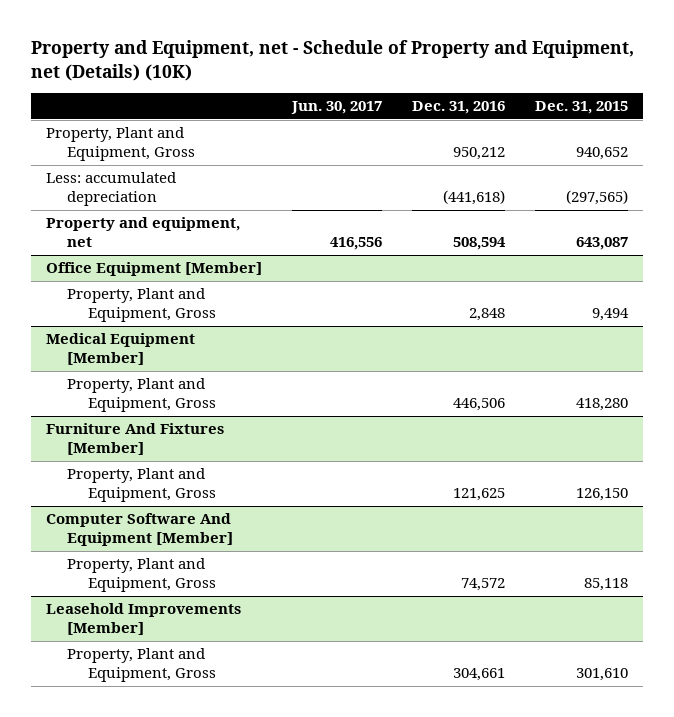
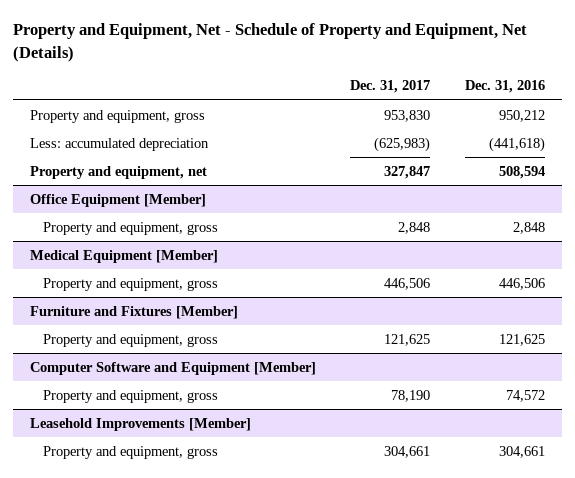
- Property and Equipment, net - Schedule of Property and Equipment, net (Details) (10K)
+ Property and Equipment, Net - Schedule of Property and Equipment, Net (Details)
- | Jun. 30, 2017 | Dec. 31, 2016 | Dec. 31, 2015
+ | Dec. 31, 2017 | Dec. 31, 2016
- Property, Plant and Equipment, Gross | | 950,212 | 940,652
+ Property and equipment, gross | 953,830 | 950,212
@ Office Equipment [Member]
- Property, Plant and Equipment, Gross | | 2,848 | 9,494
+ Property and equipment, gross | 2,848 | 2,848
@ Medical Equipment [Member]
- Property, Plant and Equipment, Gross | | 446,506 | 418,280
- Furniture And Fixtures [Member]
- Property, Plant and Equipment, Gross | | 121,625 | 126,150
- Computer Software And Equipment [Member]
- Property, Plant and Equipment, Gross | | 74,572 | 85,118
@ Medical Equipment [Member]
+ Property and equipment, gross | 446,506 | 446,506
+ Furniture and Fixtures [Member]
+ Property and equipment, gross | 121,625 | 121,625
+ Computer Software and Equipment [Member]
+ Property and equipment, gross | 78,190 | 74,572
@ Leasehold Improvements [Member]
- Property, Plant and Equipment, Gross | | 304,661 | 301,610
+ Property and equipment, gross | 304,661 | 304,661

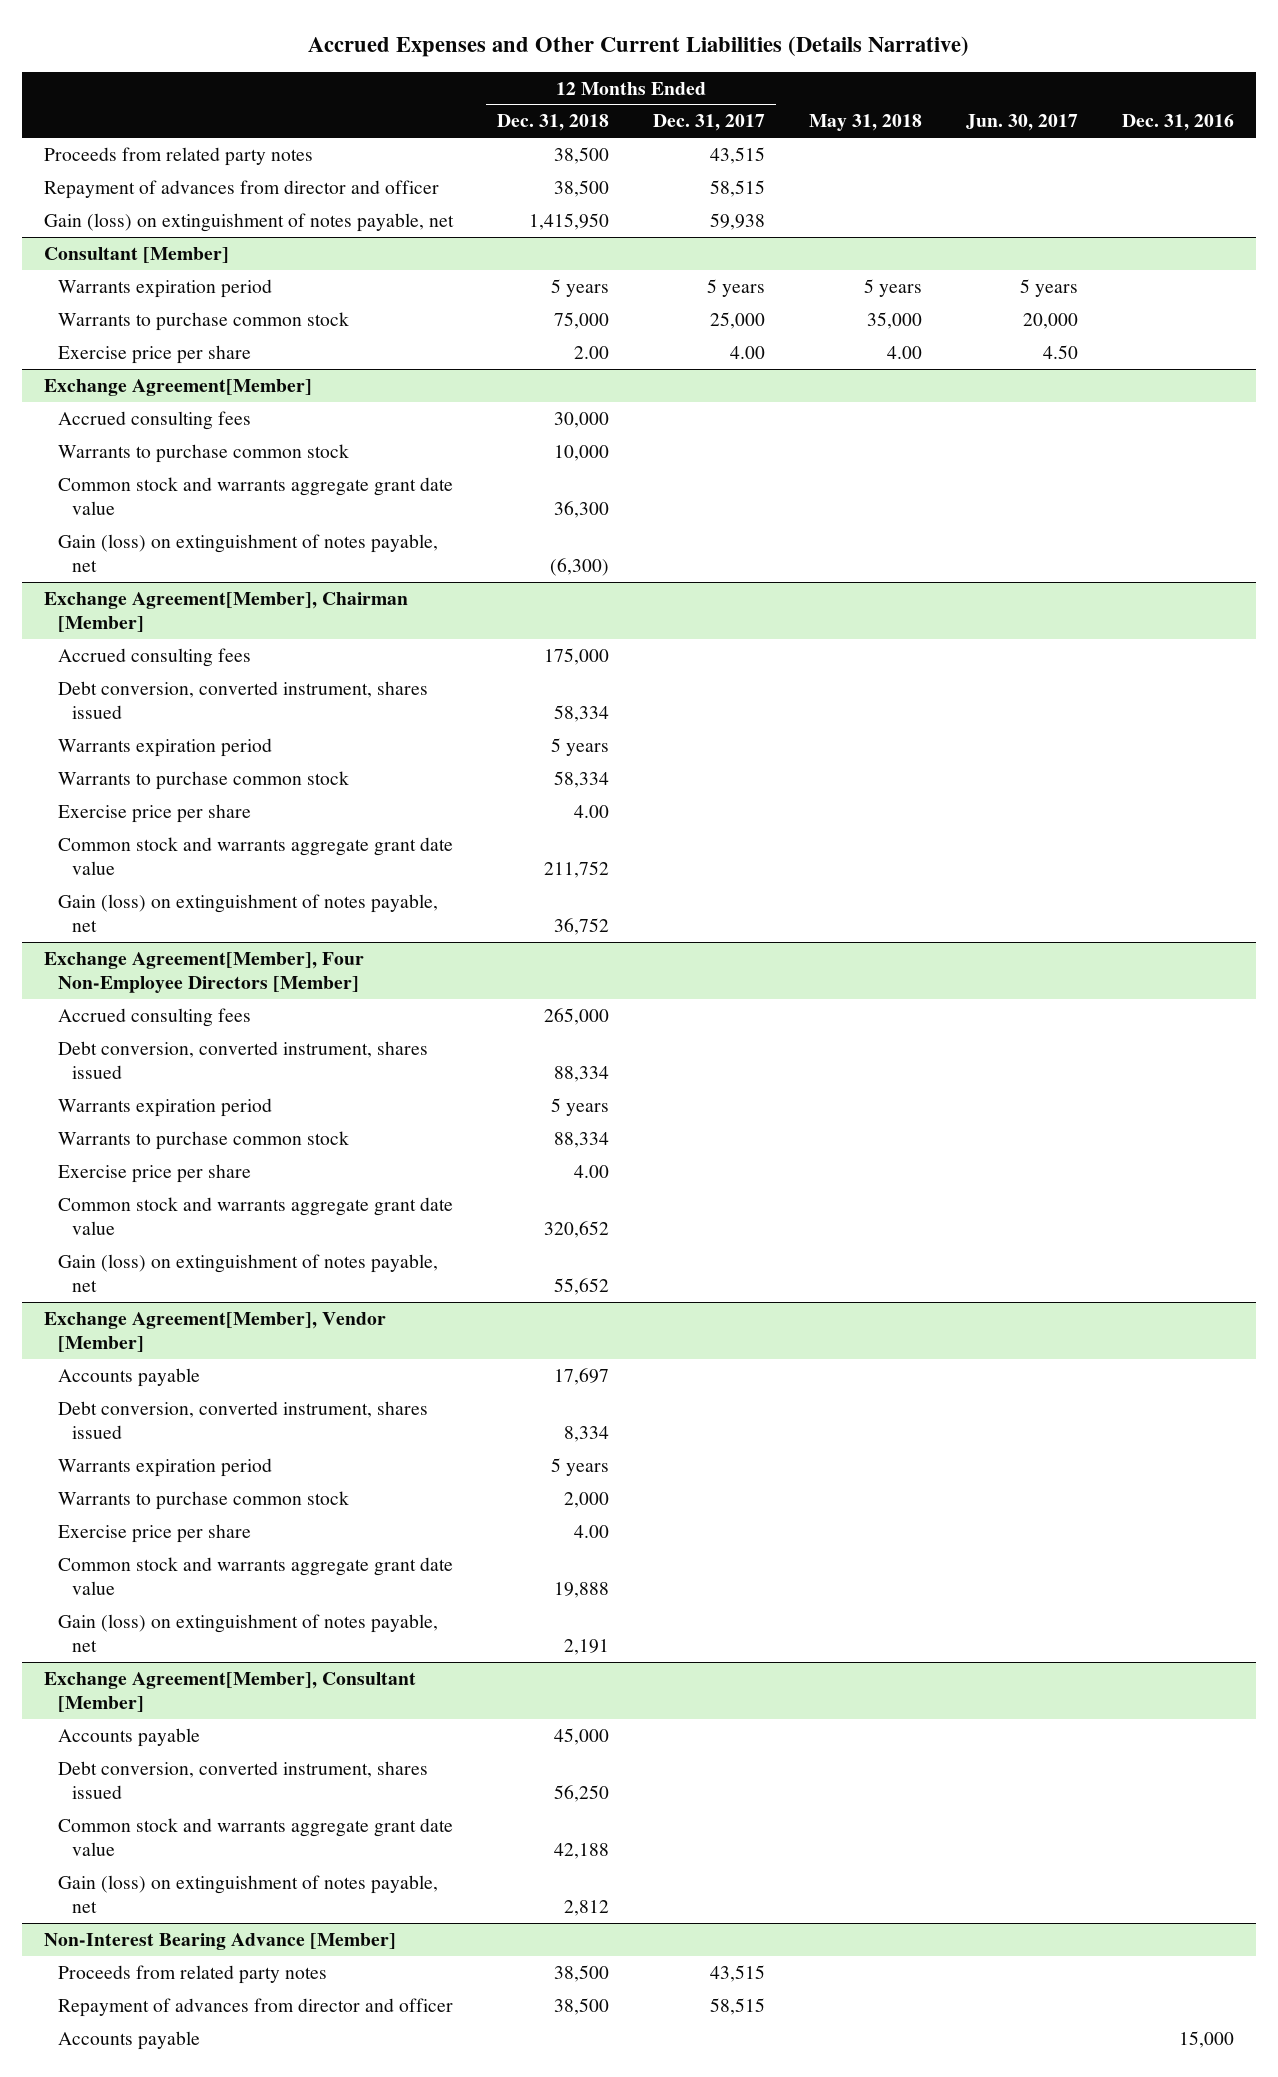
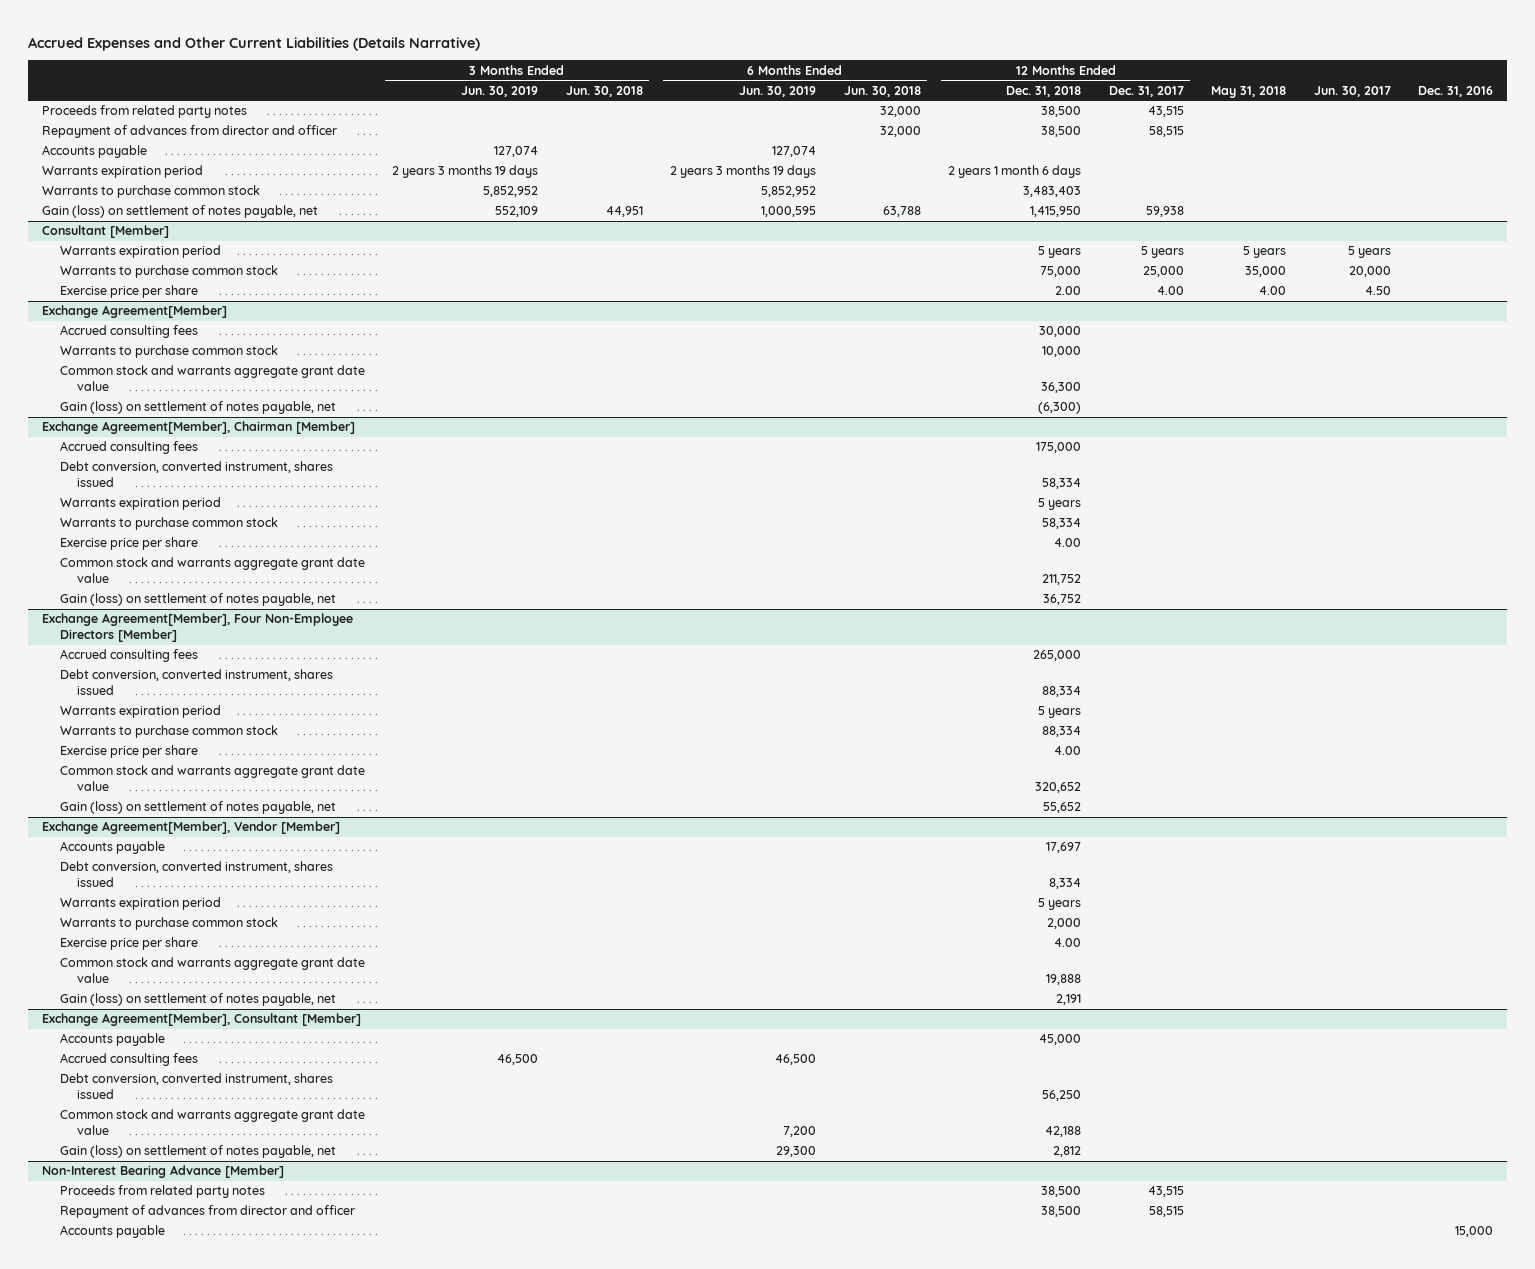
- | 12 Months Ended Dec. 31, 2018 | 12 Months Ended Dec. 31, 2017 | May 31, 2018 | Jun. 30, 2017 | Dec. 31, 2016
+ | 3 Months Ended Jun. 30, 2019 | 3 Months Ended Jun. 30, 2018 | 6 Months Ended Jun. 30, 2019 | 6 Months Ended Jun. 30, 2018 | 12 Months Ended Dec. 31, 2018 | 12 Months Ended Dec. 31, 2017 | May 31, 2018 | Jun. 30, 2017 | Dec. 31, 2016
- Gain (loss) on extinguishment of notes payable, net | 1,415,950 | 59,938 | | |
+ Accounts payable | 127,074 | | 127,074 | | | | | |
+ Warrants expiration period | 2 years 3 months 19 days | | 2 years 3 months 19 days | | 2 years 1 month 6 days | | | |
+ Warrants to purchase common stock | 5,852,952 | | 5,852,952 | | 3,483,403 | | | |
+ Gain (loss) on settlement of notes payable, net | 552,109 | 44,951 | 1,000,595 | 63,788 | 1,415,950 | 59,938 | | |
@ Exchange Agreement[Member]
- Gain (loss) on extinguishment of notes payable, net | (6,300) | | | |
+ Gain (loss) on settlement of notes payable, net | | | | | (6,300) | | | |
@ Exchange Agreement[Member], Chairman [Member]
- Gain (loss) on extinguishment of notes payable, net | 36,752 | | | |
+ Gain (loss) on settlement of notes payable, net | | | | | 36,752 | | | |
@ Exchange Agreement[Member], Four Non-Employee Directors [Member]
- Gain (loss) on extinguishment of notes payable, net | 55,652 | | | |
+ Gain (loss) on settlement of notes payable, net | | | | | 55,652 | | | |
@ Exchange Agreement[Member], Vendor [Member]
- Gain (loss) on extinguishment of notes payable, net | 2,191 | | | |
+ Gain (loss) on settlement of notes payable, net | | | | | 2,191 | | | |
@ Exchange Agreement[Member], Consultant [Member]
+ Accrued consulting fees | 46,500 | | 46,500 | | | | | |
- Gain (loss) on extinguishment of notes payable, net | 2,812 | | | |
+ Gain (loss) on settlement of notes payable, net | | | 29,300 | | 2,812 | | | |

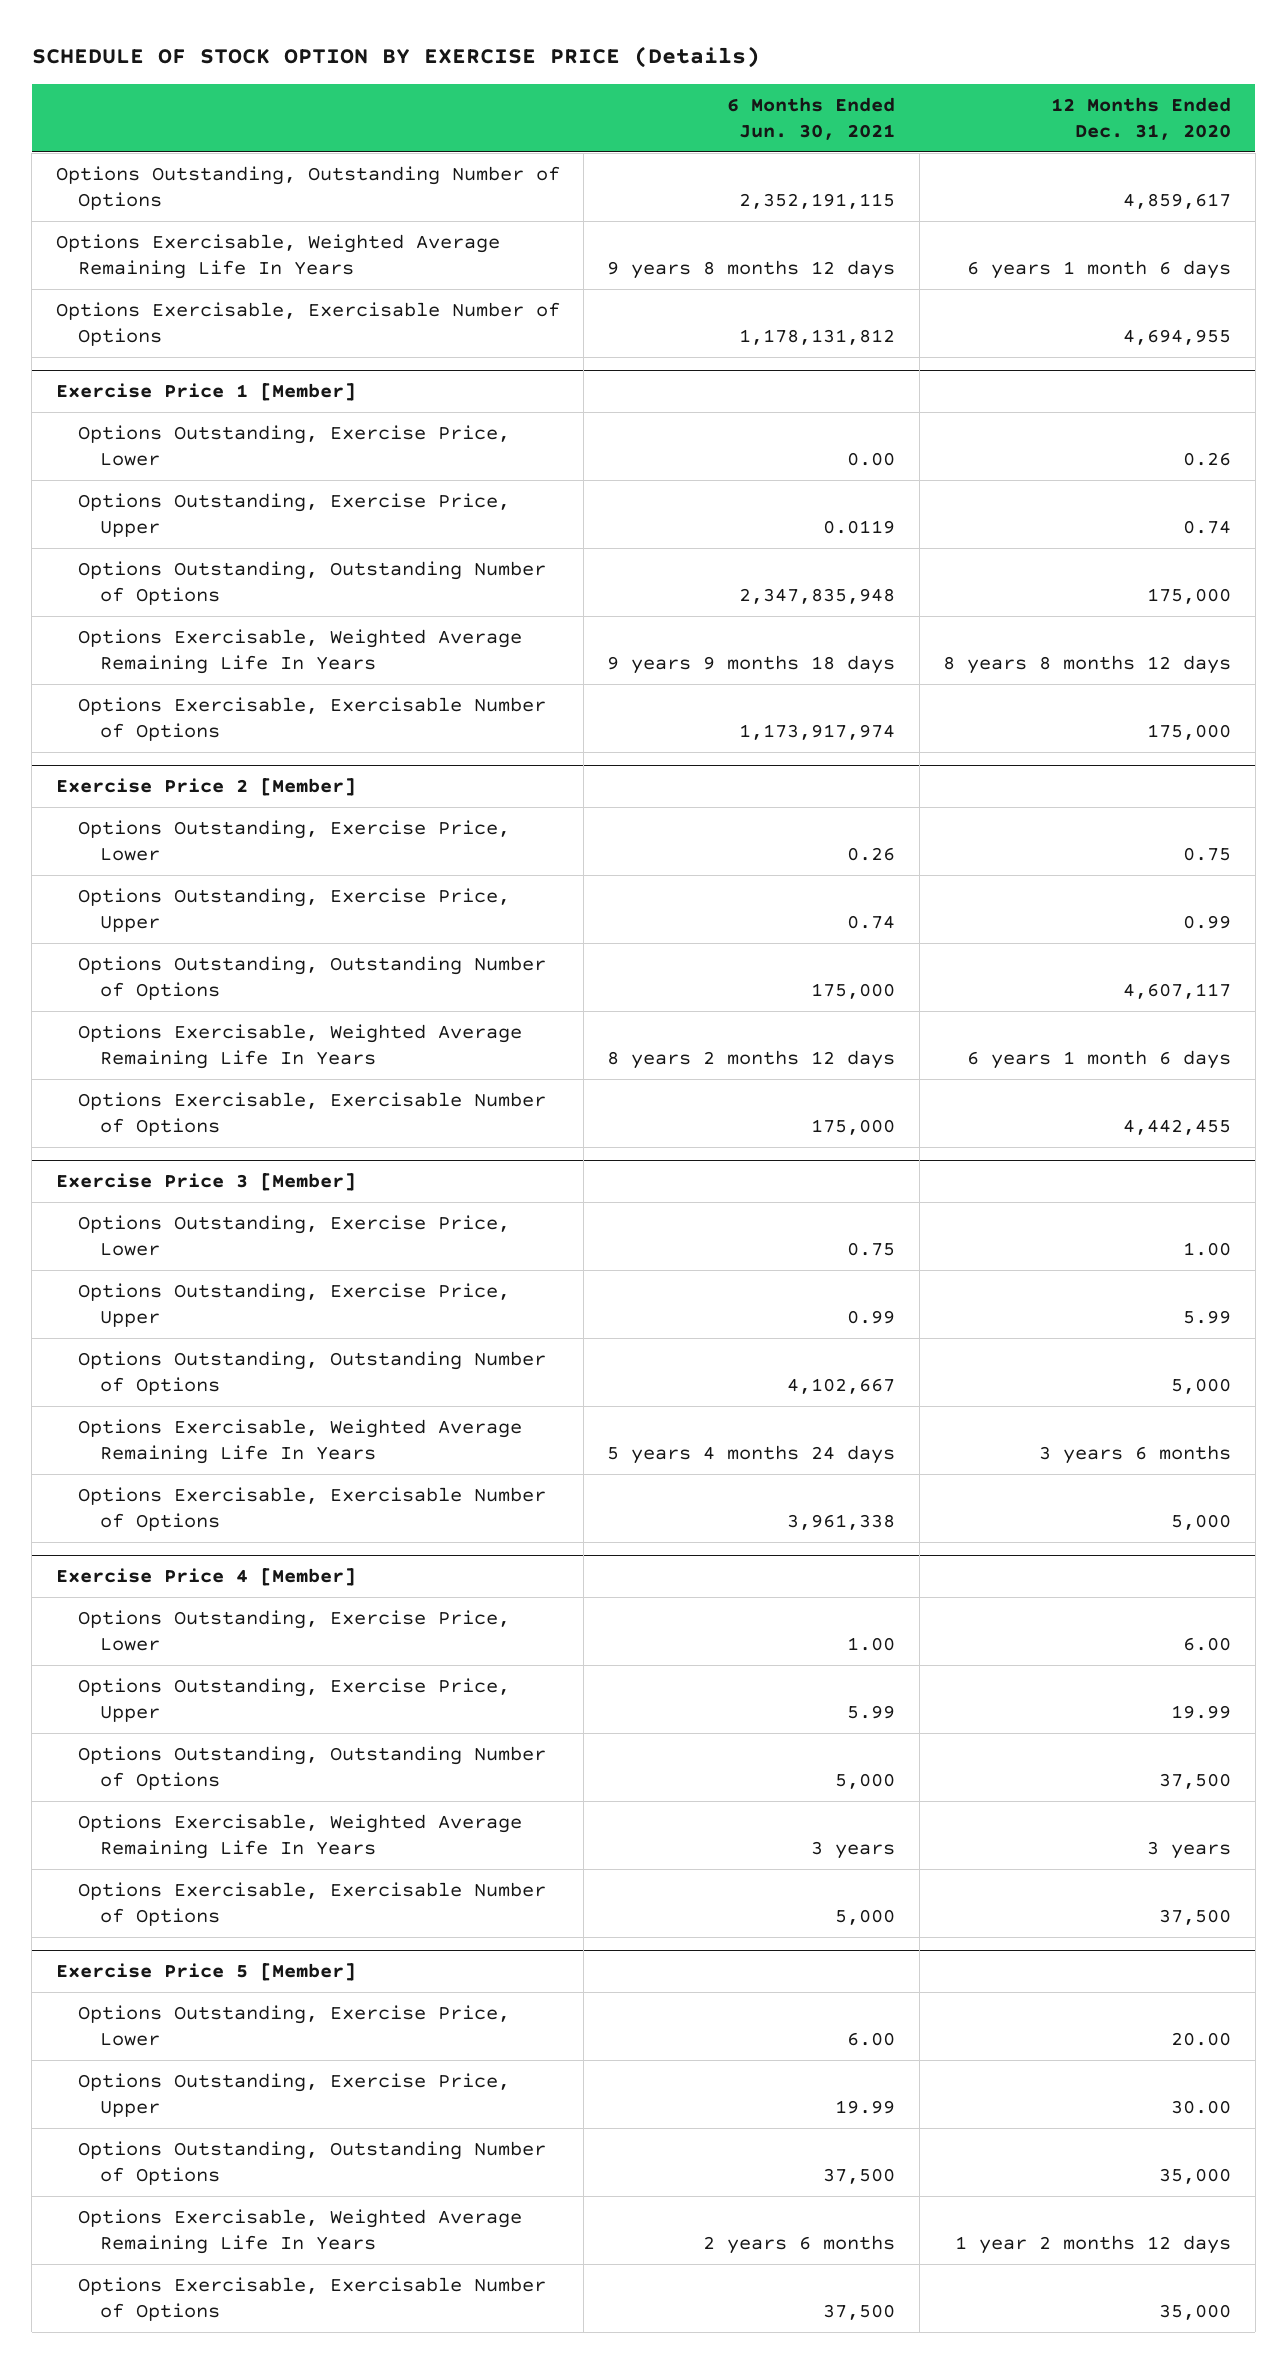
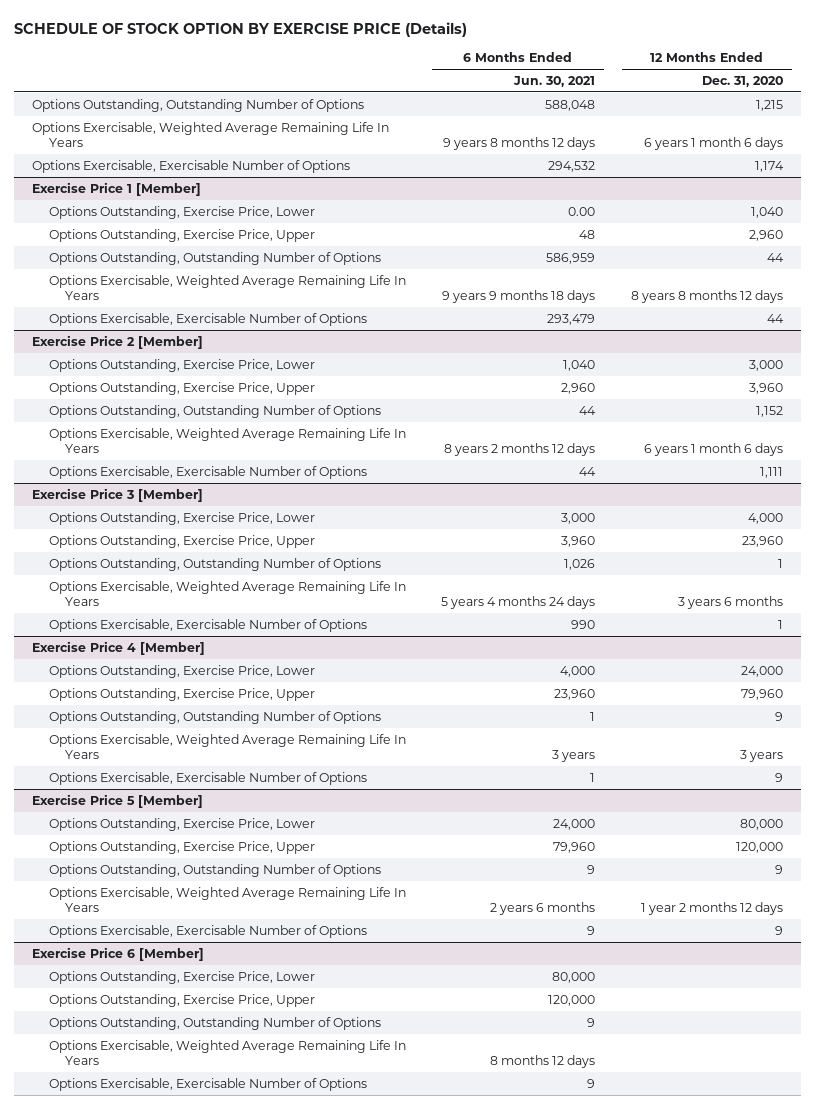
- Options Outstanding, Outstanding Number of Options | 2,352,191,115 | 4,859,617
+ Options Outstanding, Outstanding Number of Options | 588,048 | 1,215
- Options Exercisable, Exercisable Number of Options | 1,178,131,812 | 4,694,955
+ Options Exercisable, Exercisable Number of Options | 294,532 | 1,174
@ Exercise Price 1 [Member]
- Options Outstanding, Exercise Price, Lower | 0.00 | 0.26
- Options Outstanding, Exercise Price, Upper | 0.0119 | 0.74
- Options Outstanding, Outstanding Number of Options | 2,347,835,948 | 175,000
+ Options Outstanding, Exercise Price, Lower | 0.00 | 1,040
+ Options Outstanding, Exercise Price, Upper | 48 | 2,960
+ Options Outstanding, Outstanding Number of Options | 586,959 | 44
- Options Exercisable, Exercisable Number of Options | 1,173,917,974 | 175,000
+ Options Exercisable, Exercisable Number of Options | 293,479 | 44
@ Exercise Price 2 [Member]
- Options Outstanding, Exercise Price, Lower | 0.26 | 0.75
- Options Outstanding, Exercise Price, Upper | 0.74 | 0.99
- Options Outstanding, Outstanding Number of Options | 175,000 | 4,607,117
+ Options Outstanding, Exercise Price, Lower | 1,040 | 3,000
+ Options Outstanding, Exercise Price, Upper | 2,960 | 3,960
+ Options Outstanding, Outstanding Number of Options | 44 | 1,152
- Options Exercisable, Exercisable Number of Options | 175,000 | 4,442,455
+ Options Exercisable, Exercisable Number of Options | 44 | 1,111
@ Exercise Price 3 [Member]
- Options Outstanding, Exercise Price, Lower | 0.75 | 1.00
- Options Outstanding, Exercise Price, Upper | 0.99 | 5.99
- Options Outstanding, Outstanding Number of Options | 4,102,667 | 5,000
+ Options Outstanding, Exercise Price, Lower | 3,000 | 4,000
+ Options Outstanding, Exercise Price, Upper | 3,960 | 23,960
+ Options Outstanding, Outstanding Number of Options | 1,026 | 1
- Options Exercisable, Exercisable Number of Options | 3,961,338 | 5,000
+ Options Exercisable, Exercisable Number of Options | 990 | 1
@ Exercise Price 4 [Member]
- Options Outstanding, Exercise Price, Lower | 1.00 | 6.00
- Options Outstanding, Exercise Price, Upper | 5.99 | 19.99
- Options Outstanding, Outstanding Number of Options | 5,000 | 37,500
+ Options Outstanding, Exercise Price, Lower | 4,000 | 24,000
+ Options Outstanding, Exercise Price, Upper | 23,960 | 79,960
+ Options Outstanding, Outstanding Number of Options | 1 | 9
- Options Exercisable, Exercisable Number of Options | 5,000 | 37,500
+ Options Exercisable, Exercisable Number of Options | 1 | 9
@ Exercise Price 5 [Member]
- Options Outstanding, Exercise Price, Lower | 6.00 | 20.00
- Options Outstanding, Exercise Price, Upper | 19.99 | 30.00
- Options Outstanding, Outstanding Number of Options | 37,500 | 35,000
+ Options Outstanding, Exercise Price, Lower | 24,000 | 80,000
+ Options Outstanding, Exercise Price, Upper | 79,960 | 120,000
+ Options Outstanding, Outstanding Number of Options | 9 | 9
- Options Exercisable, Exercisable Number of Options | 37,500 | 35,000
+ Options Exercisable, Exercisable Number of Options | 9 | 9
+ Exercise Price 6 [Member]
+ Options Outstanding, Exercise Price, Lower | 80,000 |
+ Options Outstanding, Exercise Price, Upper | 120,000 |
+ Options Outstanding, Outstanding Number of Options | 9 |
+ Options Exercisable, Weighted Average Remaining Life In Years | 8 months 12 days |
+ Options Exercisable, Exercisable Number of Options | 9 |

